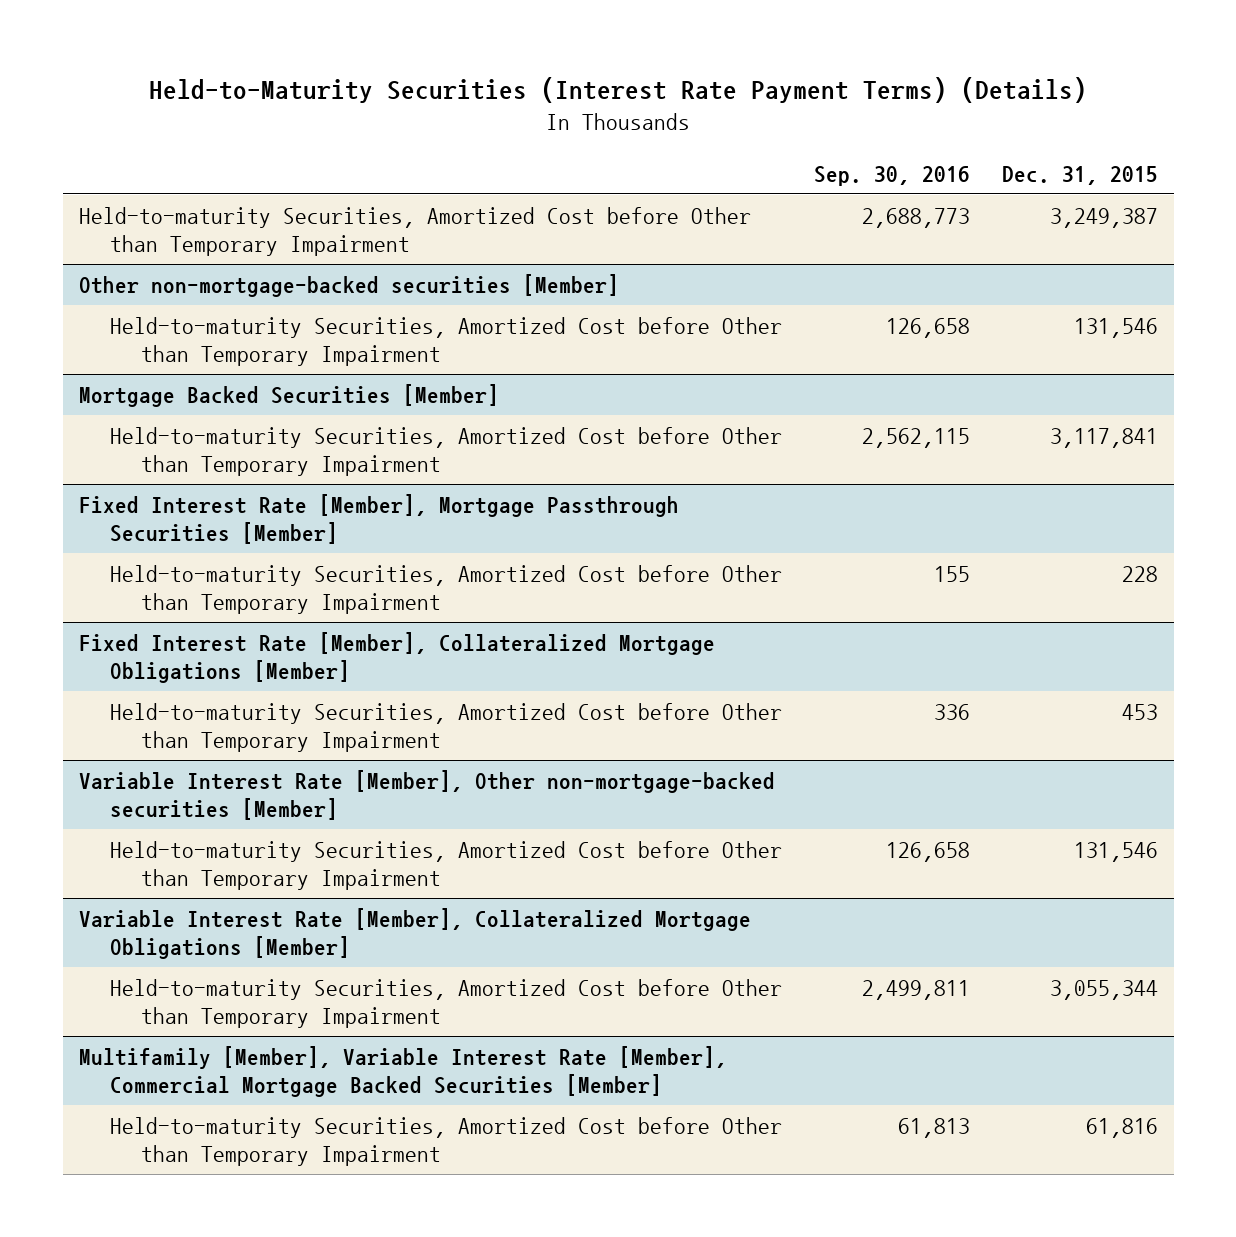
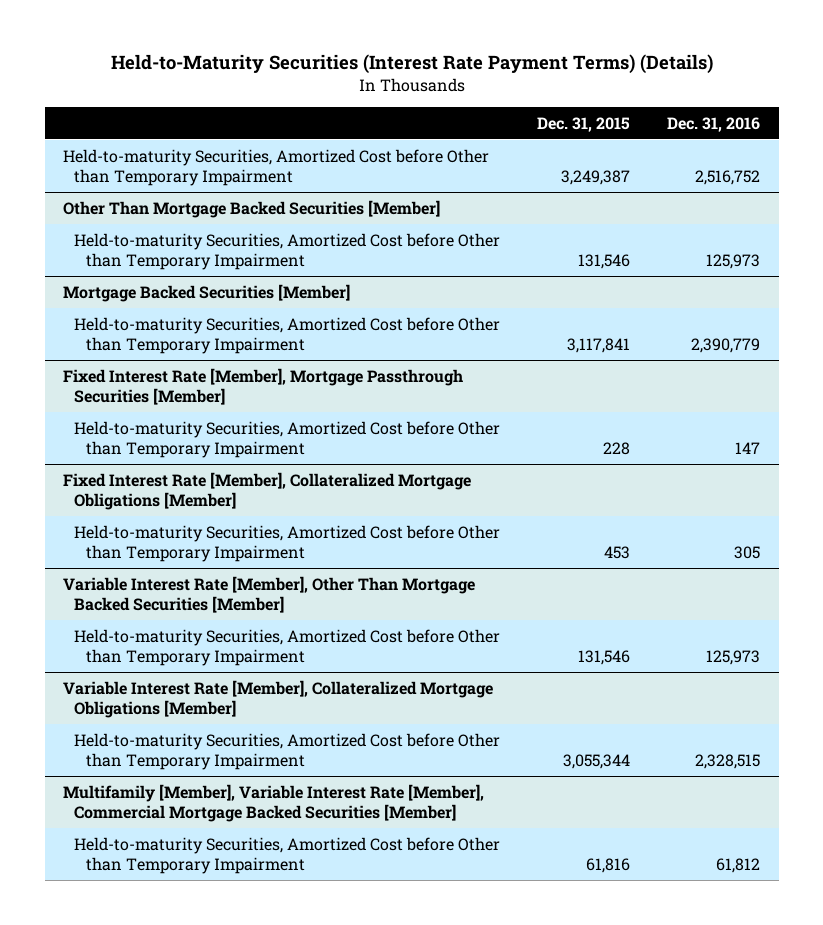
- | Sep. 30, 2016 | Dec. 31, 2015
+ | Dec. 31, 2015 | Dec. 31, 2016
- Other non-mortgage-backed securities [Member]
+ Other Than Mortgage Backed Securities [Member]
- Variable Interest Rate [Member], Other non-mortgage-backed securities [Member]
+ Variable Interest Rate [Member], Other Than Mortgage Backed Securities [Member]

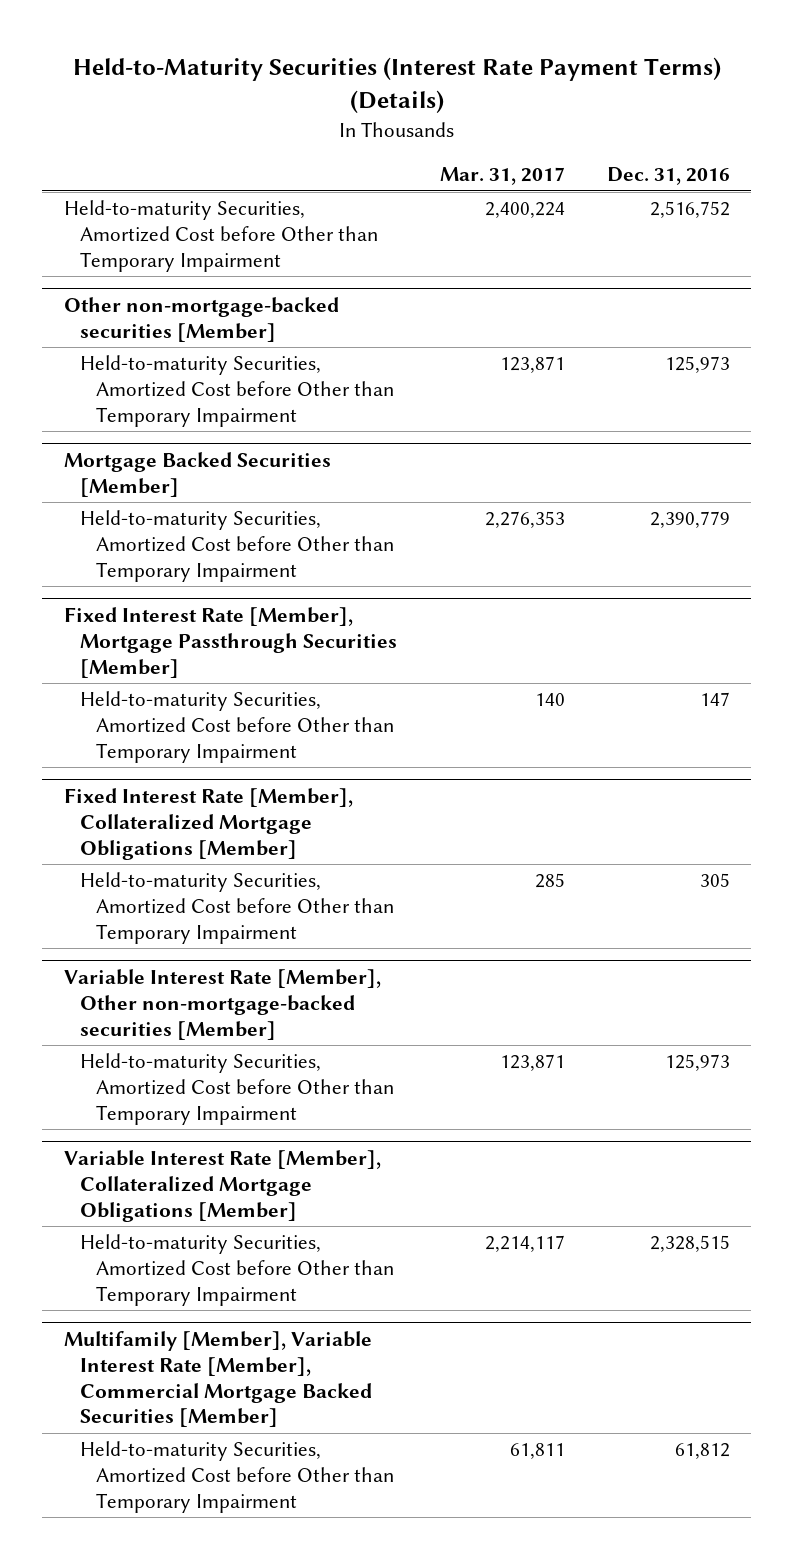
- | Dec. 31, 2015 | Dec. 31, 2016
+ | Mar. 31, 2017 | Dec. 31, 2016
- Other Than Mortgage Backed Securities [Member]
+ Other non-mortgage-backed securities [Member]
- Variable Interest Rate [Member], Other Than Mortgage Backed Securities [Member]
+ Variable Interest Rate [Member], Other non-mortgage-backed securities [Member]

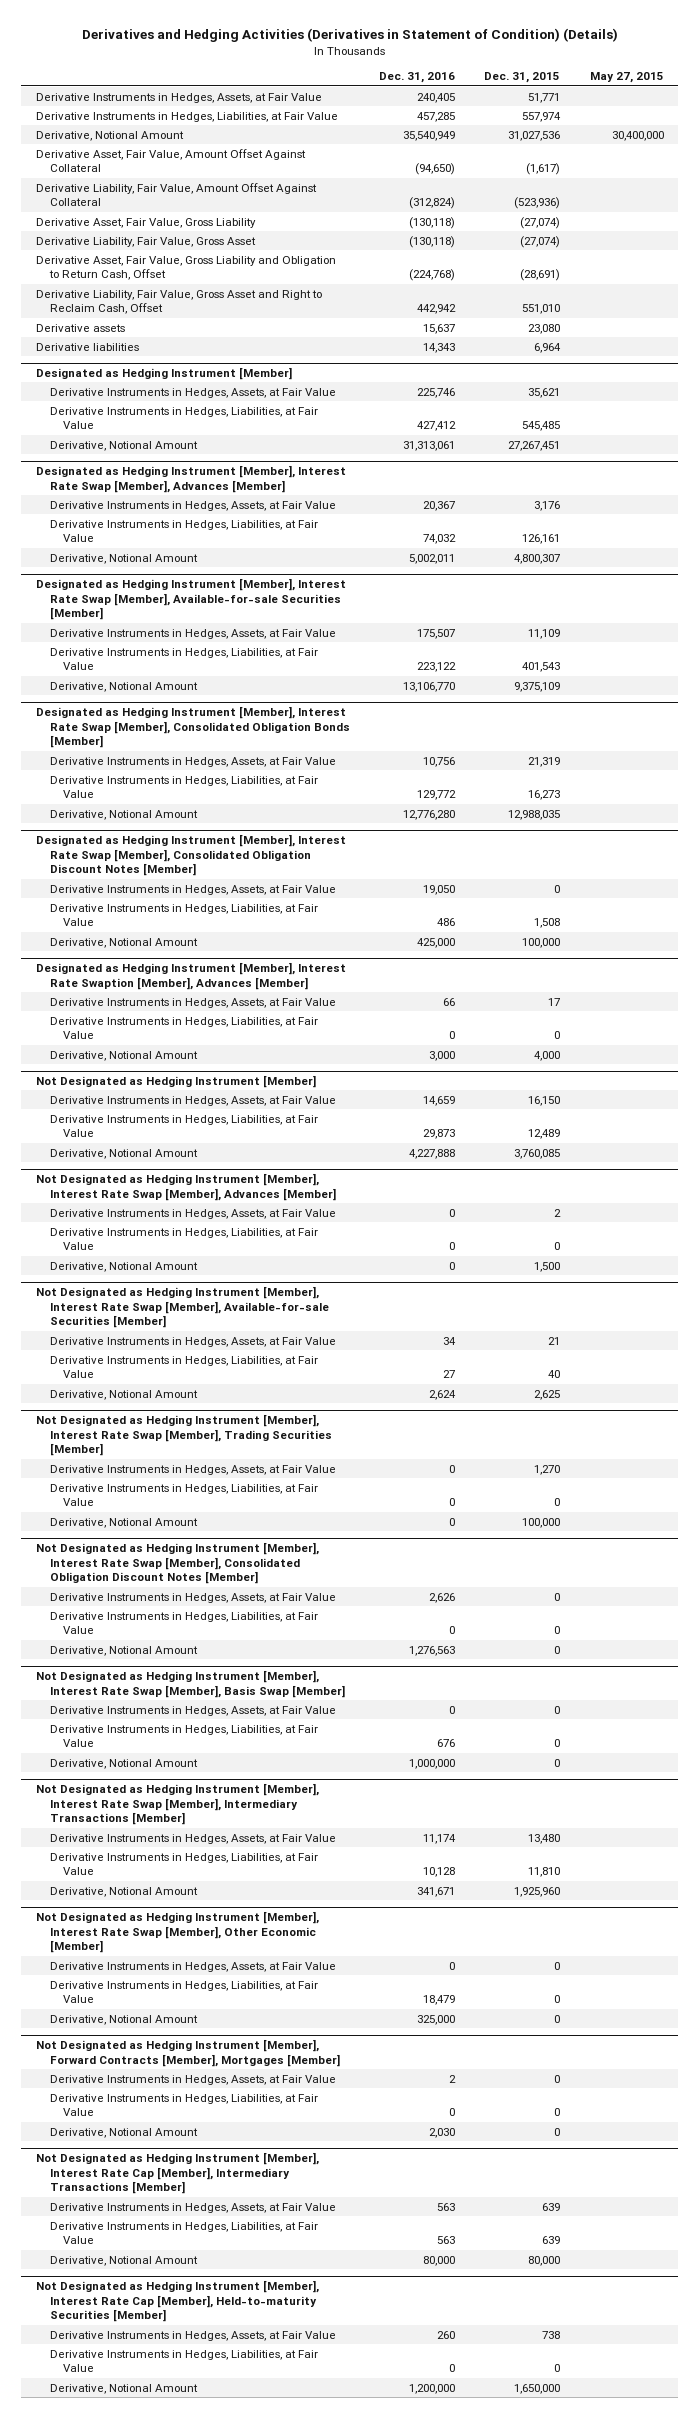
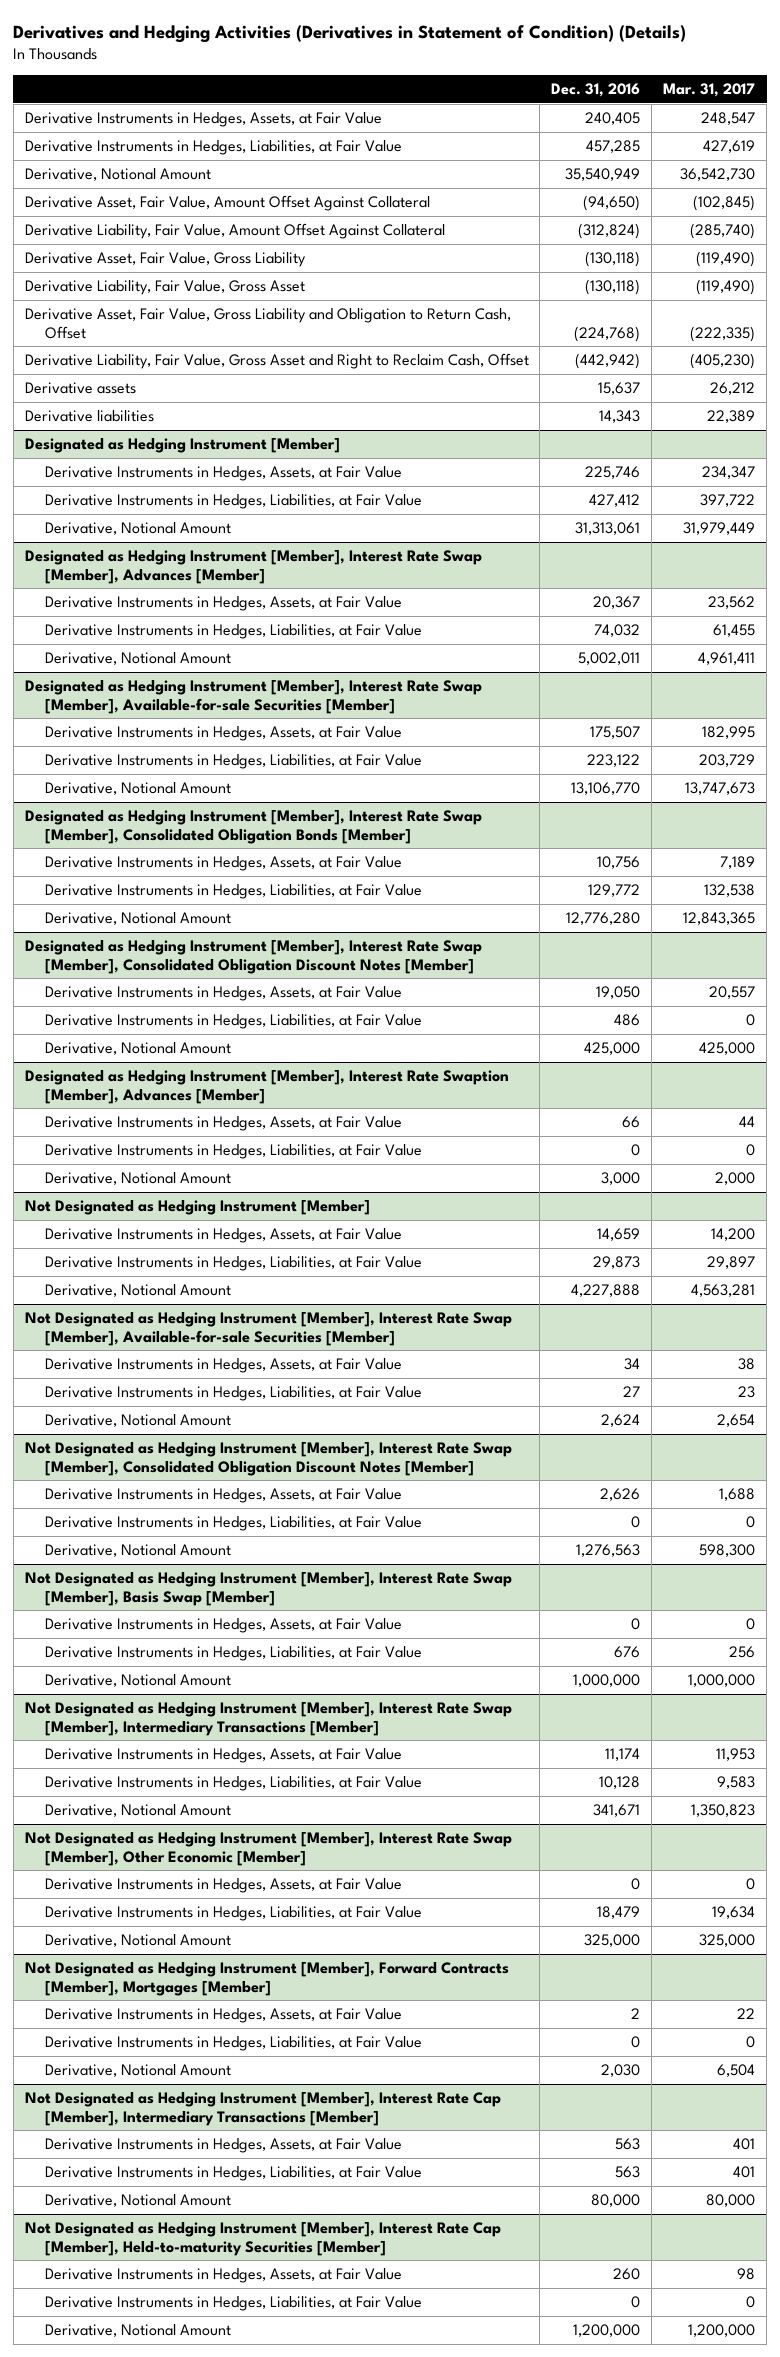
- | Dec. 31, 2016 | Dec. 31, 2015 | May 27, 2015
+ | Dec. 31, 2016 | Mar. 31, 2017
- Derivative Liability, Fair Value, Gross Asset and Right to Reclaim Cash, Offset | 442,942 | 551,010 |
+ Derivative Liability, Fair Value, Gross Asset and Right to Reclaim Cash, Offset | (442,942) | (405,230)
- Not Designated as Hedging Instrument [Member], Interest Rate Swap [Member], Advances [Member]
- Derivative Instruments in Hedges, Assets, at Fair Value | 0 | 2 |
- Derivative Instruments in Hedges, Liabilities, at Fair Value | 0 | 0 |
- Derivative, Notional Amount | 0 | 1,500 |
- Not Designated as Hedging Instrument [Member], Interest Rate Swap [Member], Trading Securities [Member]
- Derivative Instruments in Hedges, Assets, at Fair Value | 0 | 1,270 |
- Derivative Instruments in Hedges, Liabilities, at Fair Value | 0 | 0 |
- Derivative, Notional Amount | 0 | 100,000 |

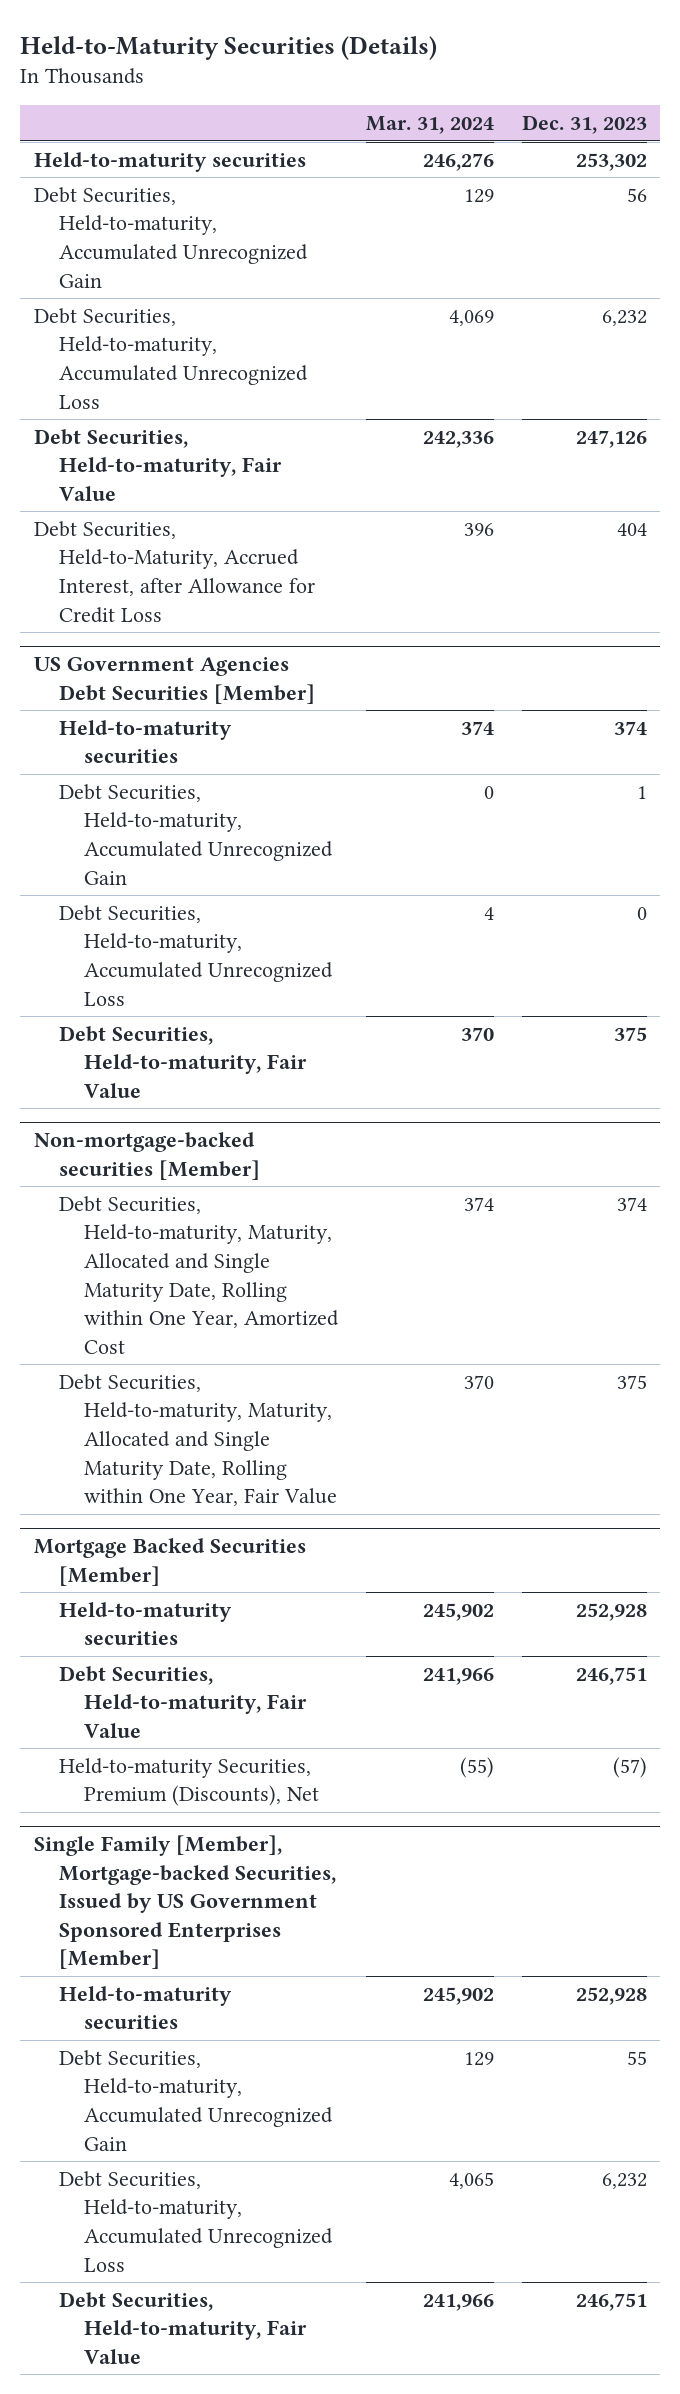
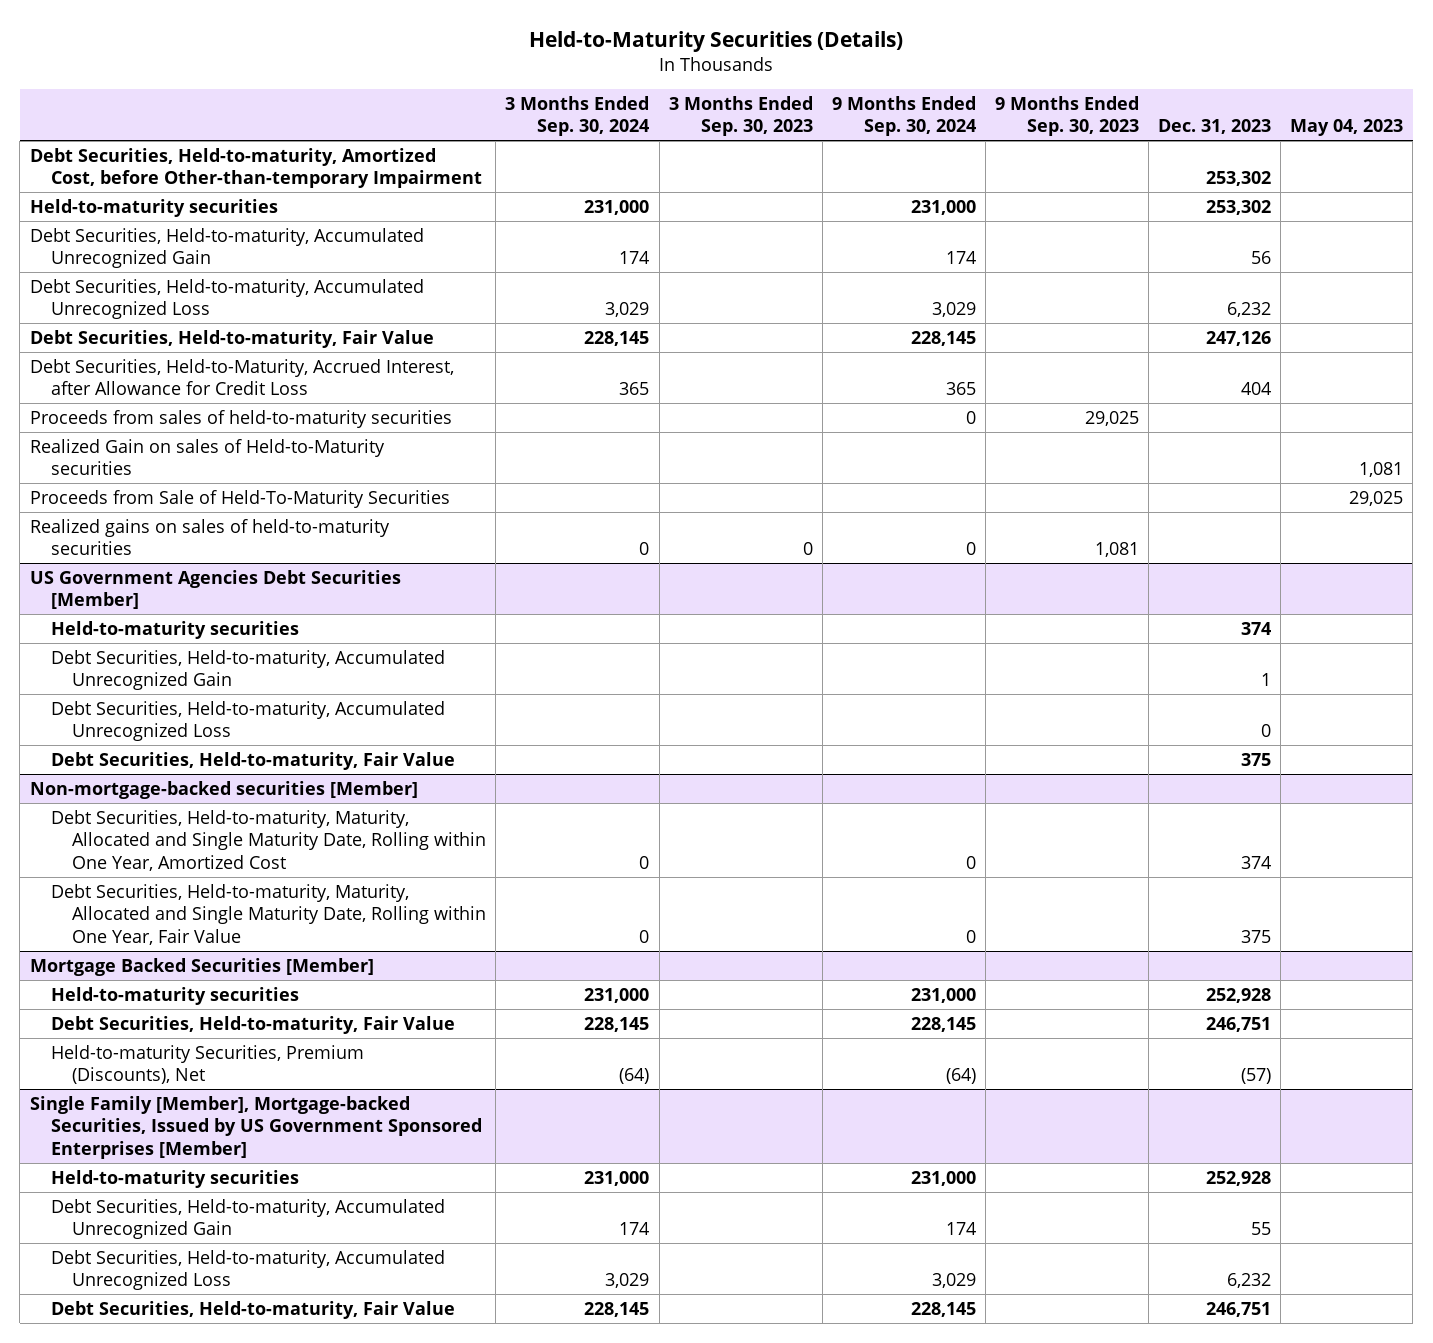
- | Mar. 31, 2024 | Dec. 31, 2023
+ | 3 Months Ended Sep. 30, 2024 | 3 Months Ended Sep. 30, 2023 | 9 Months Ended Sep. 30, 2024 | 9 Months Ended Sep. 30, 2023 | Dec. 31, 2023 | May 04, 2023
+ Debt Securities, Held-to-maturity, Amortized Cost, before Other-than-temporary Impairment | | | | | 253,302 |
+ Proceeds from sales of held-to-maturity securities | | | 0 | 29,025 | |
+ Realized Gain on sales of Held-to-Maturity securities | | | | | | 1,081
+ Proceeds from Sale of Held-To-Maturity Securities | | | | | | 29,025
+ Realized gains on sales of held-to-maturity securities | 0 | 0 | 0 | 1,081 | |

